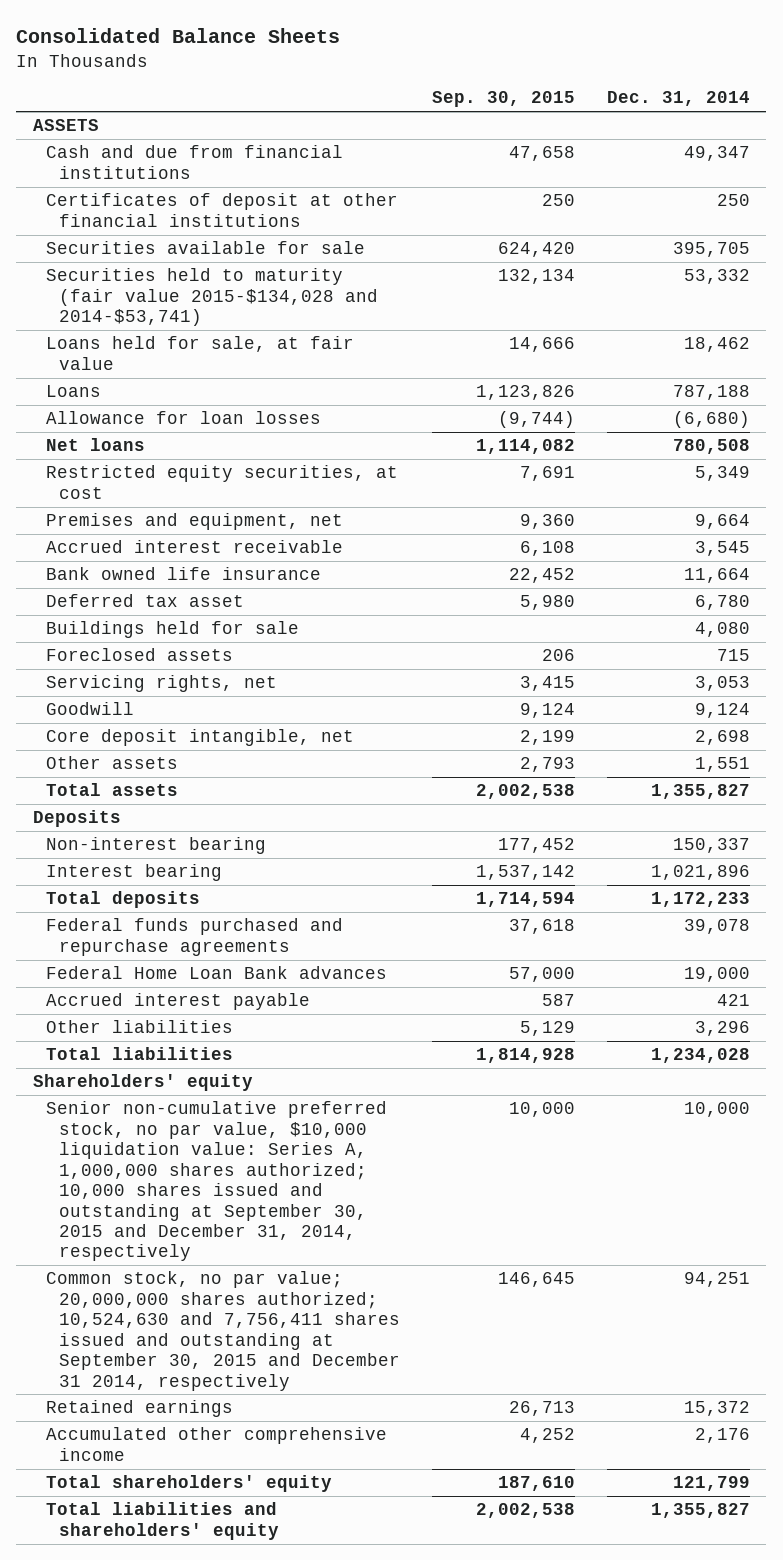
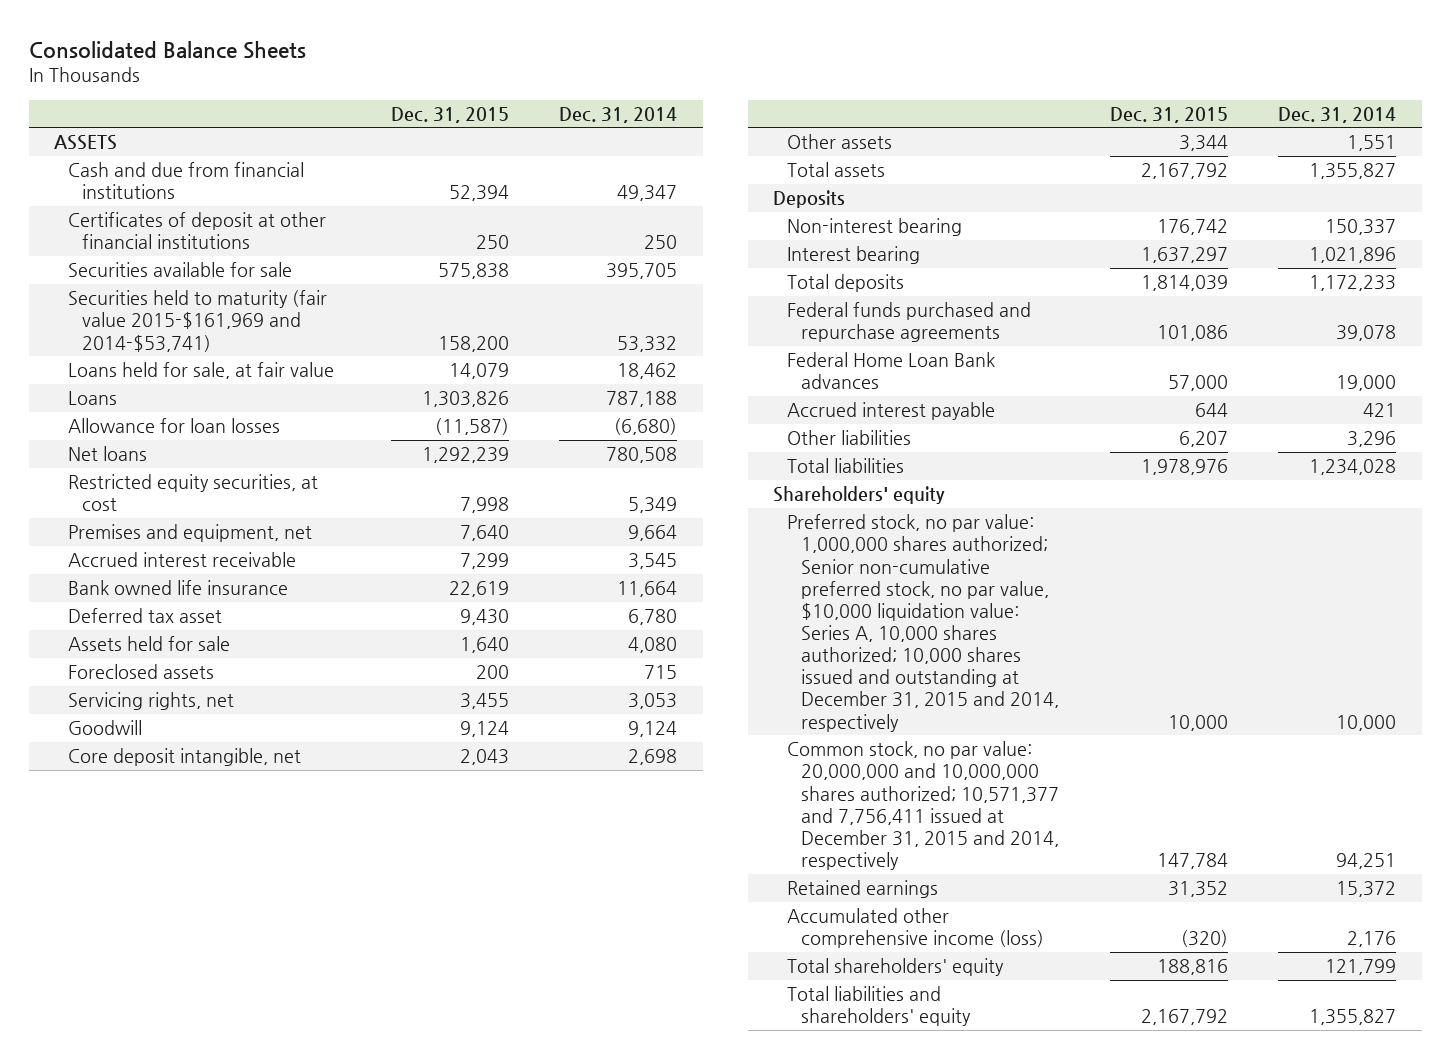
- | Sep. 30, 2015 | Dec. 31, 2014
+ | Dec. 31, 2015 | Dec. 31, 2014
- Securities held to maturity (fair value 2015-$134,028 and 2014-$53,741) | 132,134 | 53,332
+ Securities held to maturity (fair value 2015-$161,969 and 2014-$53,741) | 158,200 | 53,332
- Buildings held for sale | | 4,080
+ Assets held for sale | 1,640 | 4,080
- Senior non-cumulative preferred stock, no par value, $10,000 liquidation value: Series A, 1,000,000 shares authorized; 10,000 shares issued and outstanding at September 30, 2015 and December 31, 2014, respectively | 10,000 | 10,000
- Common stock, no par value; 20,000,000 shares authorized; 10,524,630 and 7,756,411 shares issued and outstanding at September 30, 2015 and December 31 2014, respectively | 146,645 | 94,251
+ Preferred stock, no par value: 1,000,000 shares authorized; Senior non-cumulative preferred stock, no par value, $10,000 liquidation value: Series A, 10,000 shares authorized; 10,000 shares issued and outstanding at December 31, 2015 and 2014, respectively | 10,000 | 10,000
+ Common stock, no par value: 20,000,000 and 10,000,000 shares authorized; 10,571,377 and 7,756,411 issued at December 31, 2015 and 2014, respectively | 147,784 | 94,251
- Accumulated other comprehensive income | 4,252 | 2,176
+ Accumulated other comprehensive income (loss) | (320) | 2,176

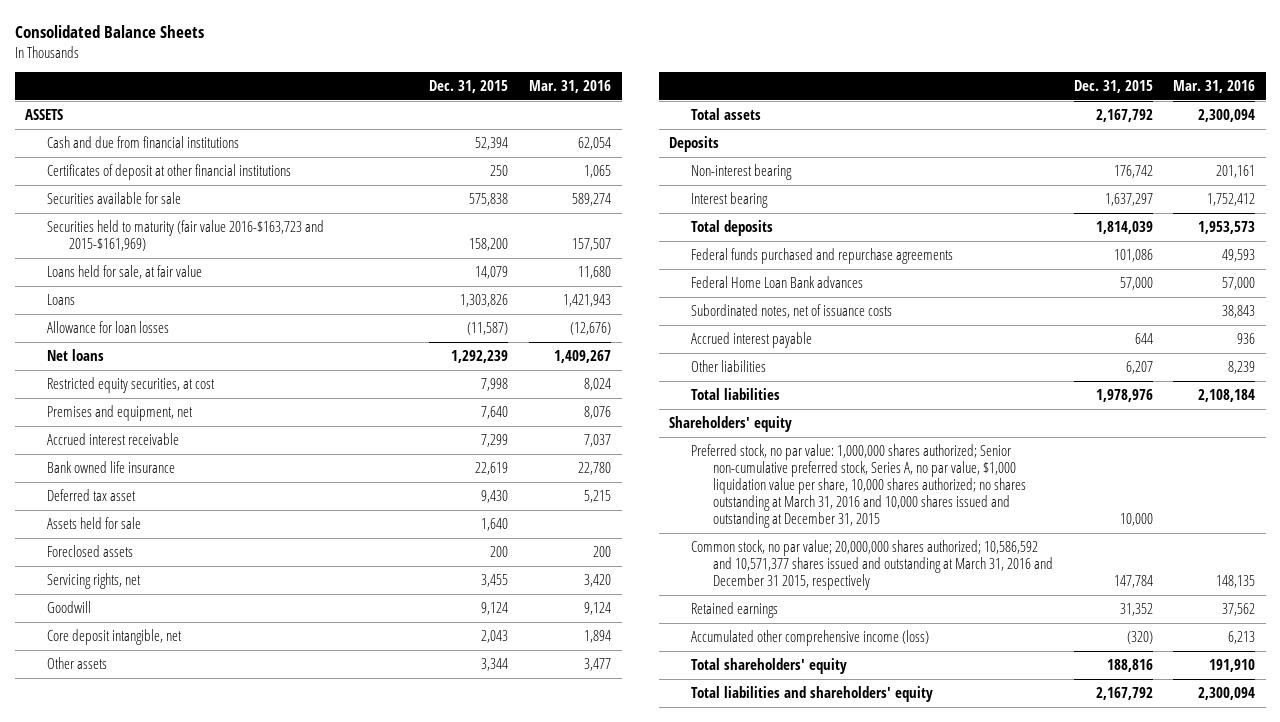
- | Dec. 31, 2015 | Dec. 31, 2014
+ | Dec. 31, 2015 | Mar. 31, 2016
- Securities held to maturity (fair value 2015-$161,969 and 2014-$53,741) | 158,200 | 53,332
+ Securities held to maturity (fair value 2016-$163,723 and 2015-$161,969) | 158,200 | 157,507
+ Subordinated notes, net of issuance costs | | 38,843
- Preferred stock, no par value: 1,000,000 shares authorized; Senior non-cumulative preferred stock, no par value, $10,000 liquidation value: Series A, 10,000 shares authorized; 10,000 shares issued and outstanding at December 31, 2015 and 2014, respectively | 10,000 | 10,000
- Common stock, no par value: 20,000,000 and 10,000,000 shares authorized; 10,571,377 and 7,756,411 issued at December 31, 2015 and 2014, respectively | 147,784 | 94,251
+ Preferred stock, no par value: 1,000,000 shares authorized; Senior non-cumulative preferred stock, Series A, no par value, $1,000 liquidation value per share, 10,000 shares authorized; no shares outstanding at March 31, 2016 and 10,000 shares issued and outstanding at December 31, 2015 | 10,000 |
+ Common stock, no par value; 20,000,000 shares authorized; 10,586,592 and 10,571,377 shares issued and outstanding at March 31, 2016 and December 31 2015, respectively | 147,784 | 148,135

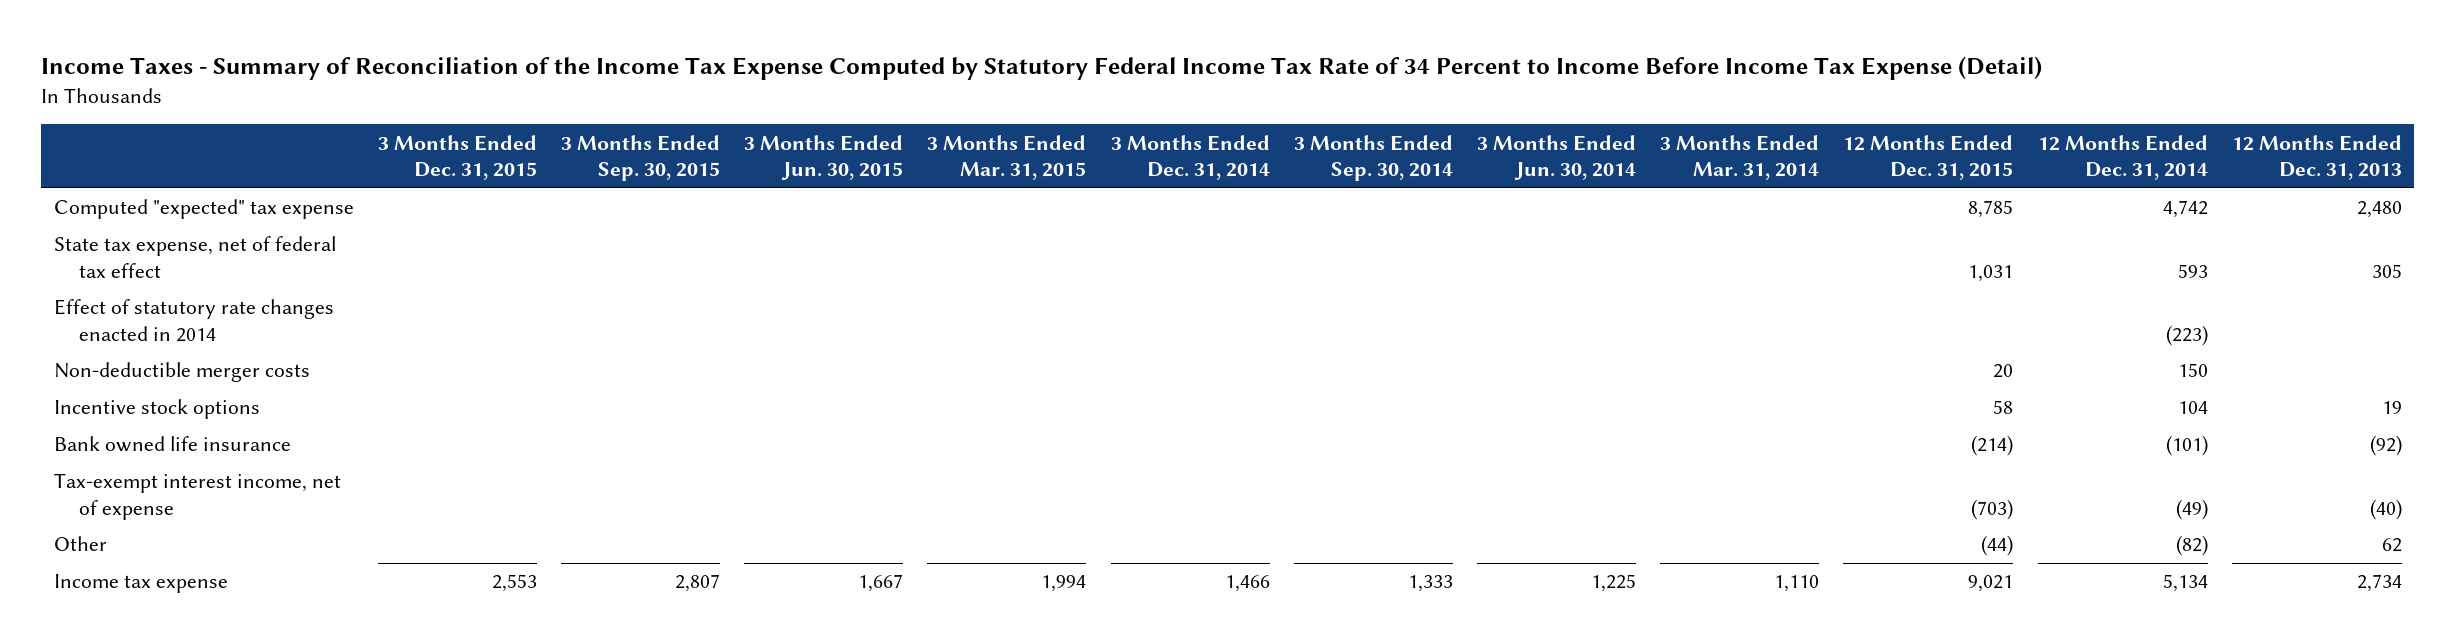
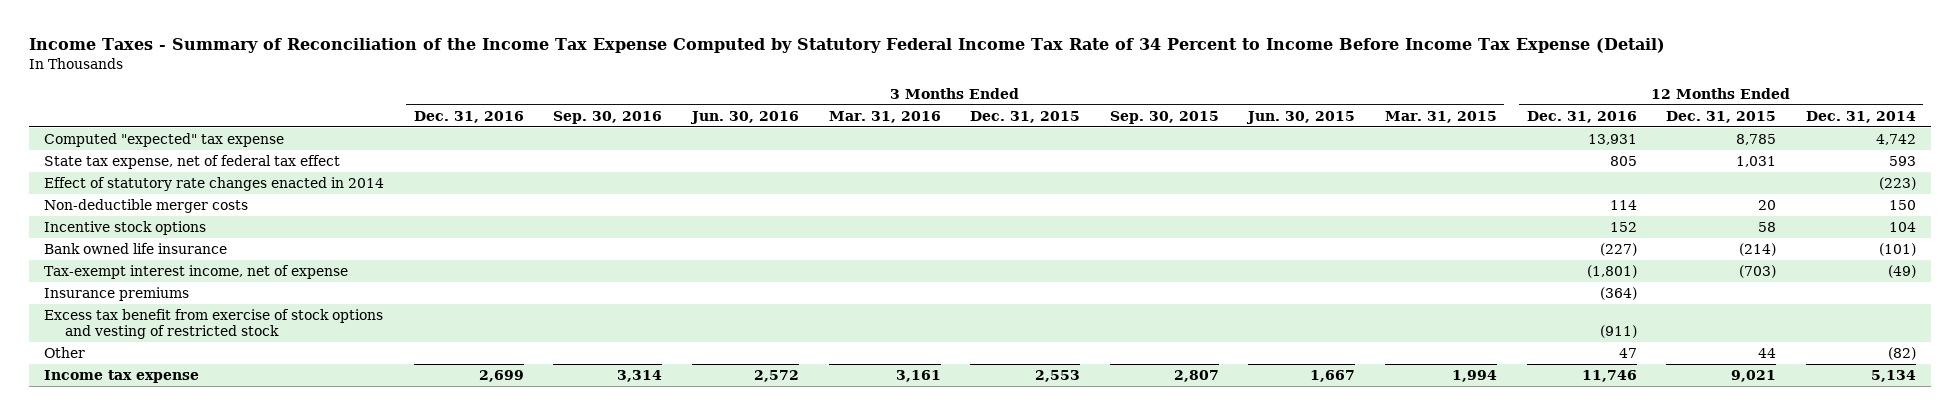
- | 3 Months Ended Dec. 31, 2015 | 3 Months Ended Sep. 30, 2015 | 3 Months Ended Jun. 30, 2015 | 3 Months Ended Mar. 31, 2015 | 3 Months Ended Dec. 31, 2014 | 3 Months Ended Sep. 30, 2014 | 3 Months Ended Jun. 30, 2014 | 3 Months Ended Mar. 31, 2014 | 12 Months Ended Dec. 31, 2015 | 12 Months Ended Dec. 31, 2014 | 12 Months Ended Dec. 31, 2013
+ | 3 Months Ended Dec. 31, 2016 | 3 Months Ended Sep. 30, 2016 | 3 Months Ended Jun. 30, 2016 | 3 Months Ended Mar. 31, 2016 | 3 Months Ended Dec. 31, 2015 | 3 Months Ended Sep. 30, 2015 | 3 Months Ended Jun. 30, 2015 | 3 Months Ended Mar. 31, 2015 | 12 Months Ended Dec. 31, 2016 | 12 Months Ended Dec. 31, 2015 | 12 Months Ended Dec. 31, 2014
- Other | | | | | | | | | (44) | (82) | 62
+ Insurance premiums | | | | | | | | | (364) | |
+ Excess tax benefit from exercise of stock options and vesting of restricted stock | | | | | | | | | (911) | |
+ Other | | | | | | | | | 47 | 44 | (82)

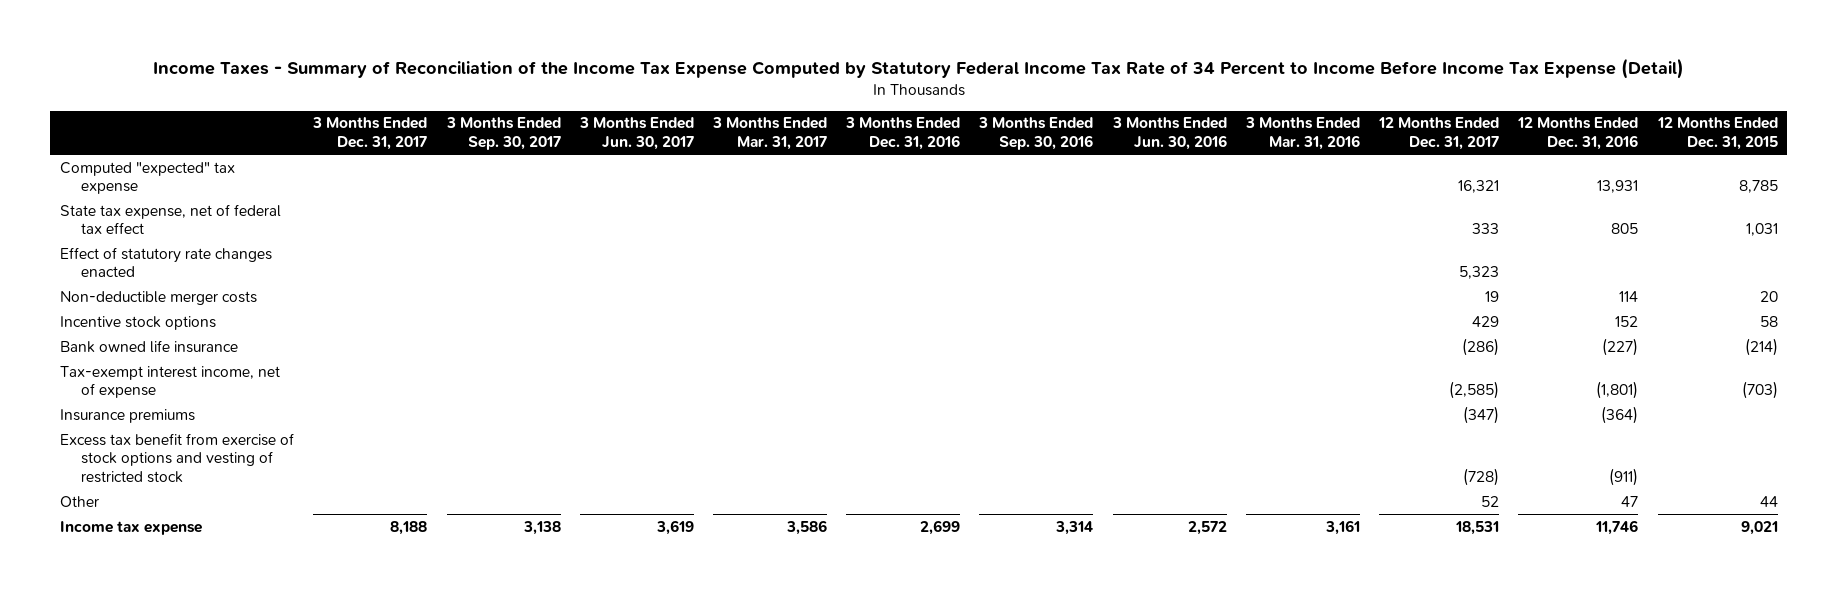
- | 3 Months Ended Dec. 31, 2016 | 3 Months Ended Sep. 30, 2016 | 3 Months Ended Jun. 30, 2016 | 3 Months Ended Mar. 31, 2016 | 3 Months Ended Dec. 31, 2015 | 3 Months Ended Sep. 30, 2015 | 3 Months Ended Jun. 30, 2015 | 3 Months Ended Mar. 31, 2015 | 12 Months Ended Dec. 31, 2016 | 12 Months Ended Dec. 31, 2015 | 12 Months Ended Dec. 31, 2014
+ | 3 Months Ended Dec. 31, 2017 | 3 Months Ended Sep. 30, 2017 | 3 Months Ended Jun. 30, 2017 | 3 Months Ended Mar. 31, 2017 | 3 Months Ended Dec. 31, 2016 | 3 Months Ended Sep. 30, 2016 | 3 Months Ended Jun. 30, 2016 | 3 Months Ended Mar. 31, 2016 | 12 Months Ended Dec. 31, 2017 | 12 Months Ended Dec. 31, 2016 | 12 Months Ended Dec. 31, 2015
- Effect of statutory rate changes enacted in 2014 | | | | | | | | | | | (223)
+ Effect of statutory rate changes enacted | | | | | | | | | 5,323 | |

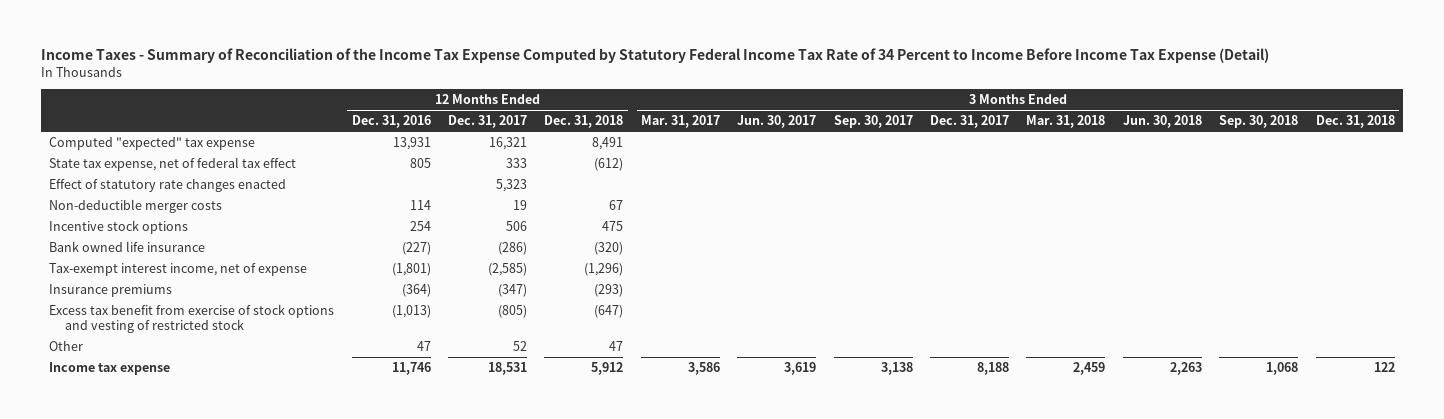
- | 3 Months Ended Dec. 31, 2017 | 3 Months Ended Sep. 30, 2017 | 3 Months Ended Jun. 30, 2017 | 3 Months Ended Mar. 31, 2017 | 3 Months Ended Dec. 31, 2016 | 3 Months Ended Sep. 30, 2016 | 3 Months Ended Jun. 30, 2016 | 3 Months Ended Mar. 31, 2016 | 12 Months Ended Dec. 31, 2017 | 12 Months Ended Dec. 31, 2016 | 12 Months Ended Dec. 31, 2015
+ | 12 Months Ended Dec. 31, 2016 | 12 Months Ended Dec. 31, 2017 | 12 Months Ended Dec. 31, 2018 | 3 Months Ended Mar. 31, 2017 | 3 Months Ended Jun. 30, 2017 | 3 Months Ended Sep. 30, 2017 | 3 Months Ended Dec. 31, 2017 | 3 Months Ended Mar. 31, 2018 | 3 Months Ended Jun. 30, 2018 | 3 Months Ended Sep. 30, 2018 | 3 Months Ended Dec. 31, 2018
- Incentive stock options | | | | | | | | | 429 | 152 | 58
+ Incentive stock options | 254 | 506 | 475 | | | | | | | |
- Excess tax benefit from exercise of stock options and vesting of restricted stock | | | | | | | | | (728) | (911) |
+ Excess tax benefit from exercise of stock options and vesting of restricted stock | (1,013) | (805) | (647) | | | | | | | |

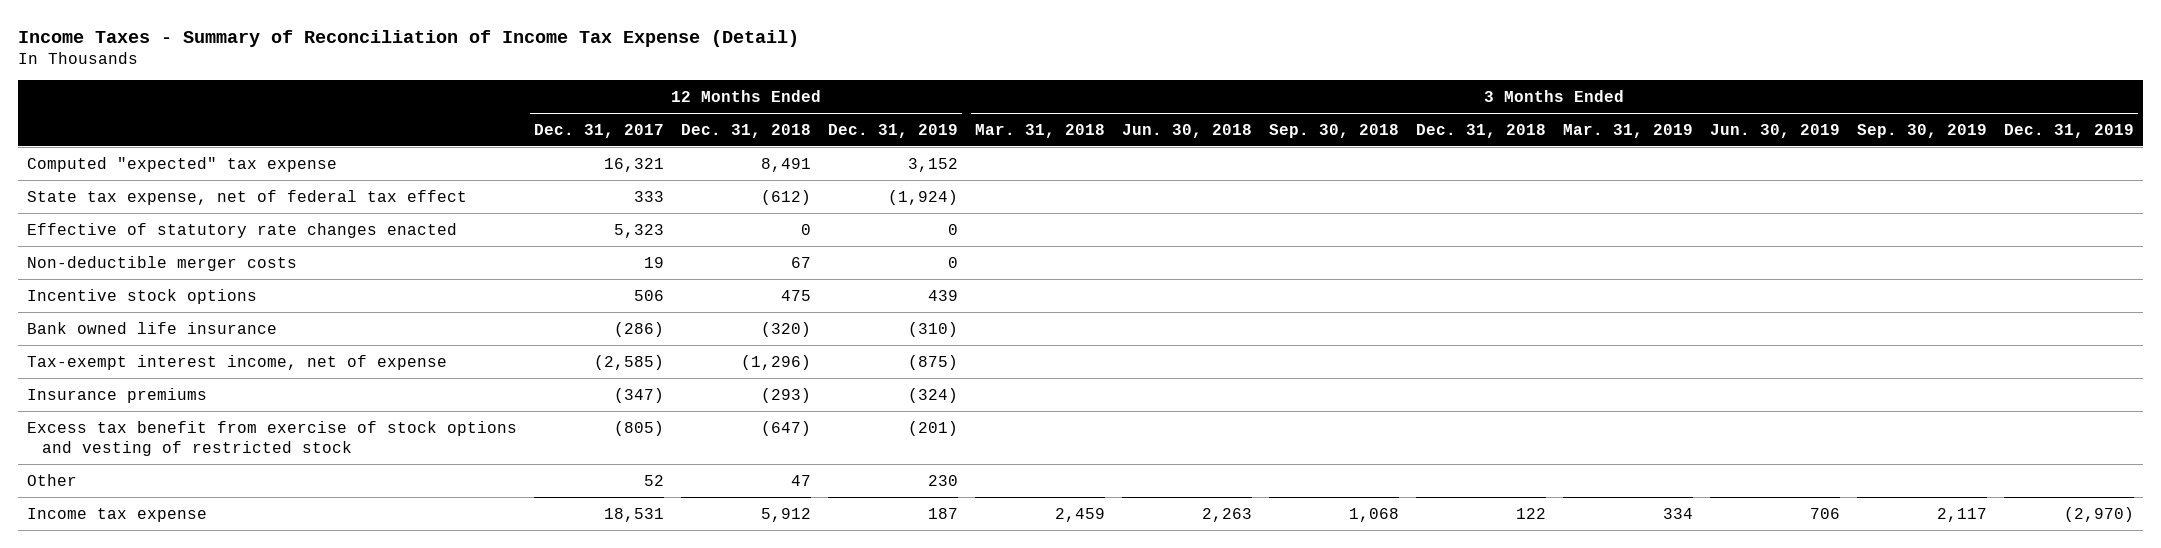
- Income Taxes - Summary of Reconciliation of the Income Tax Expense Computed by Statutory Federal Income Tax Rate of 34 Percent to Income Before Income Tax Expense (Detail)
+ Income Taxes - Summary of Reconciliation of Income Tax Expense (Detail)
- | 12 Months Ended Dec. 31, 2016 | 12 Months Ended Dec. 31, 2017 | 12 Months Ended Dec. 31, 2018 | 3 Months Ended Mar. 31, 2017 | 3 Months Ended Jun. 30, 2017 | 3 Months Ended Sep. 30, 2017 | 3 Months Ended Dec. 31, 2017 | 3 Months Ended Mar. 31, 2018 | 3 Months Ended Jun. 30, 2018 | 3 Months Ended Sep. 30, 2018 | 3 Months Ended Dec. 31, 2018
+ | 12 Months Ended Dec. 31, 2017 | 12 Months Ended Dec. 31, 2018 | 12 Months Ended Dec. 31, 2019 | 3 Months Ended Mar. 31, 2018 | 3 Months Ended Jun. 30, 2018 | 3 Months Ended Sep. 30, 2018 | 3 Months Ended Dec. 31, 2018 | 3 Months Ended Mar. 31, 2019 | 3 Months Ended Jun. 30, 2019 | 3 Months Ended Sep. 30, 2019 | 3 Months Ended Dec. 31, 2019
- Effect of statutory rate changes enacted | | 5,323 | | | | | | | | |
+ Effective of statutory rate changes enacted | 5,323 | 0 | 0 | | | | | | | |

